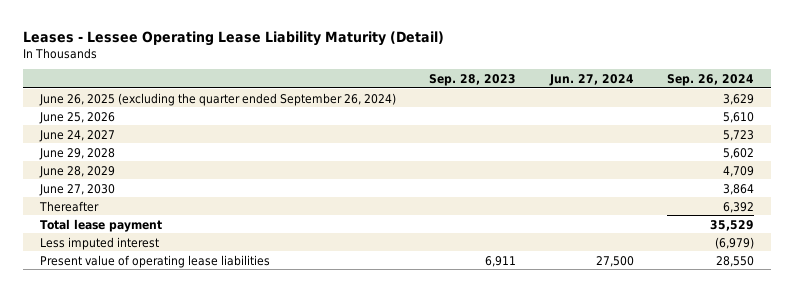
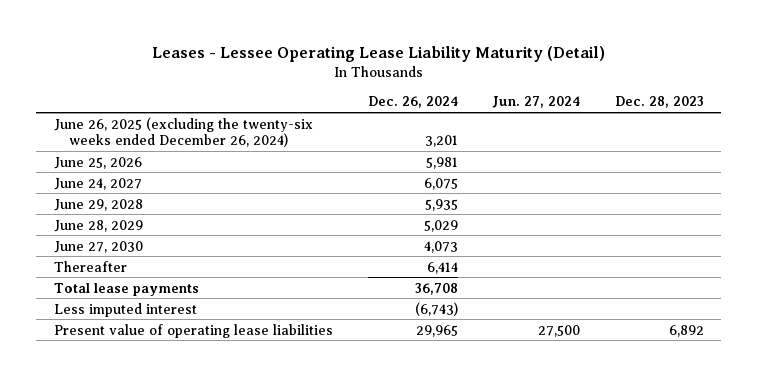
- | Sep. 28, 2023 | Jun. 27, 2024 | Sep. 26, 2024
+ | Dec. 26, 2024 | Jun. 27, 2024 | Dec. 28, 2023
- June 26, 2025 (excluding the quarter ended September 26, 2024) | | | 3,629
+ June 26, 2025 (excluding the twenty-six weeks ended December 26, 2024) | 3,201 | |
- Total lease payment | | | 35,529
+ Total lease payments | 36,708 | |

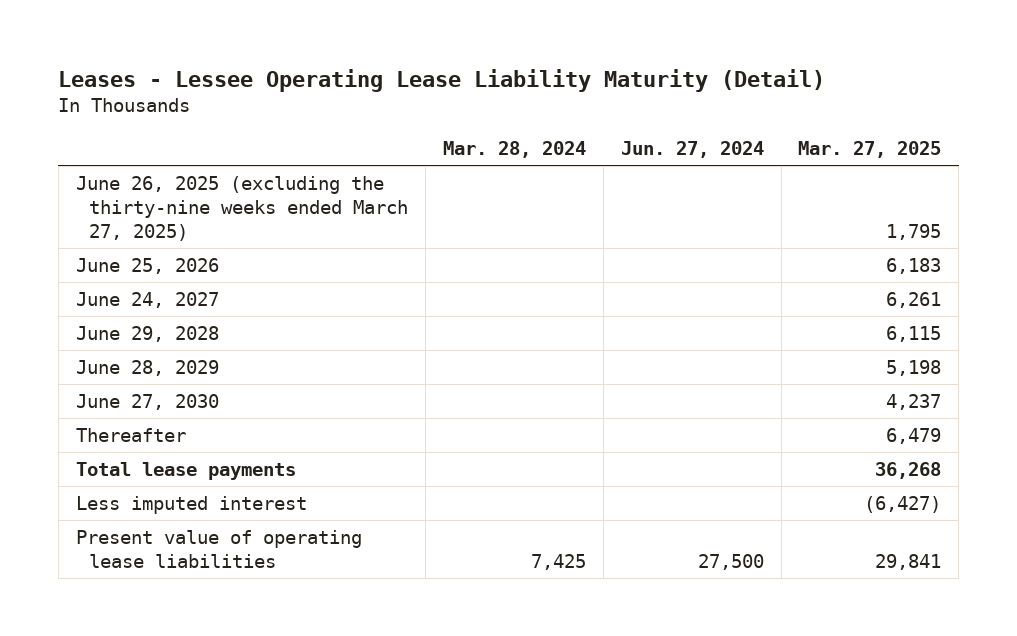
- | Dec. 26, 2024 | Jun. 27, 2024 | Dec. 28, 2023
+ | Mar. 28, 2024 | Jun. 27, 2024 | Mar. 27, 2025
- June 26, 2025 (excluding the twenty-six weeks ended December 26, 2024) | 3,201 | |
+ June 26, 2025 (excluding the thirty-nine weeks ended March 27, 2025) | | | 1,795

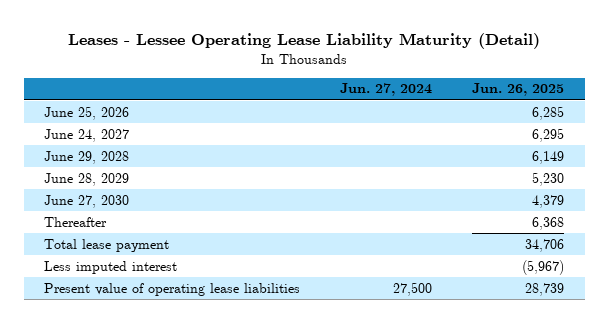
- | Mar. 28, 2024 | Jun. 27, 2024 | Mar. 27, 2025
+ | Jun. 27, 2024 | Jun. 26, 2025
- June 26, 2025 (excluding the thirty-nine weeks ended March 27, 2025) | | | 1,795
- Total lease payments | | | 36,268
+ Total lease payment | | 34,706

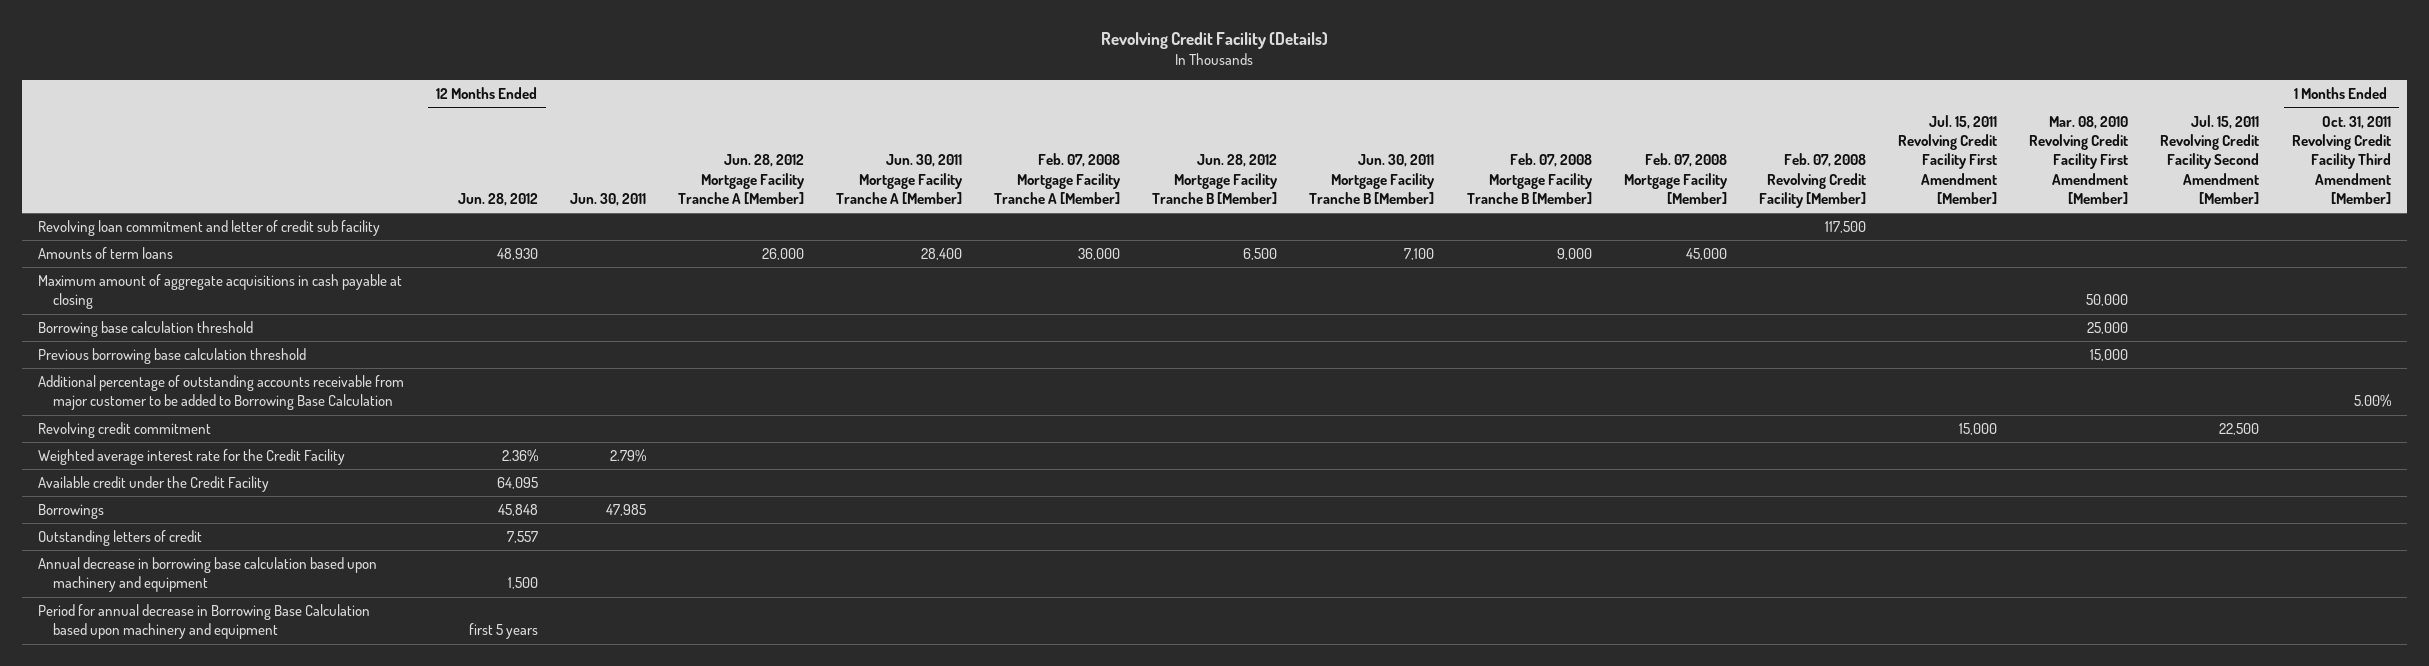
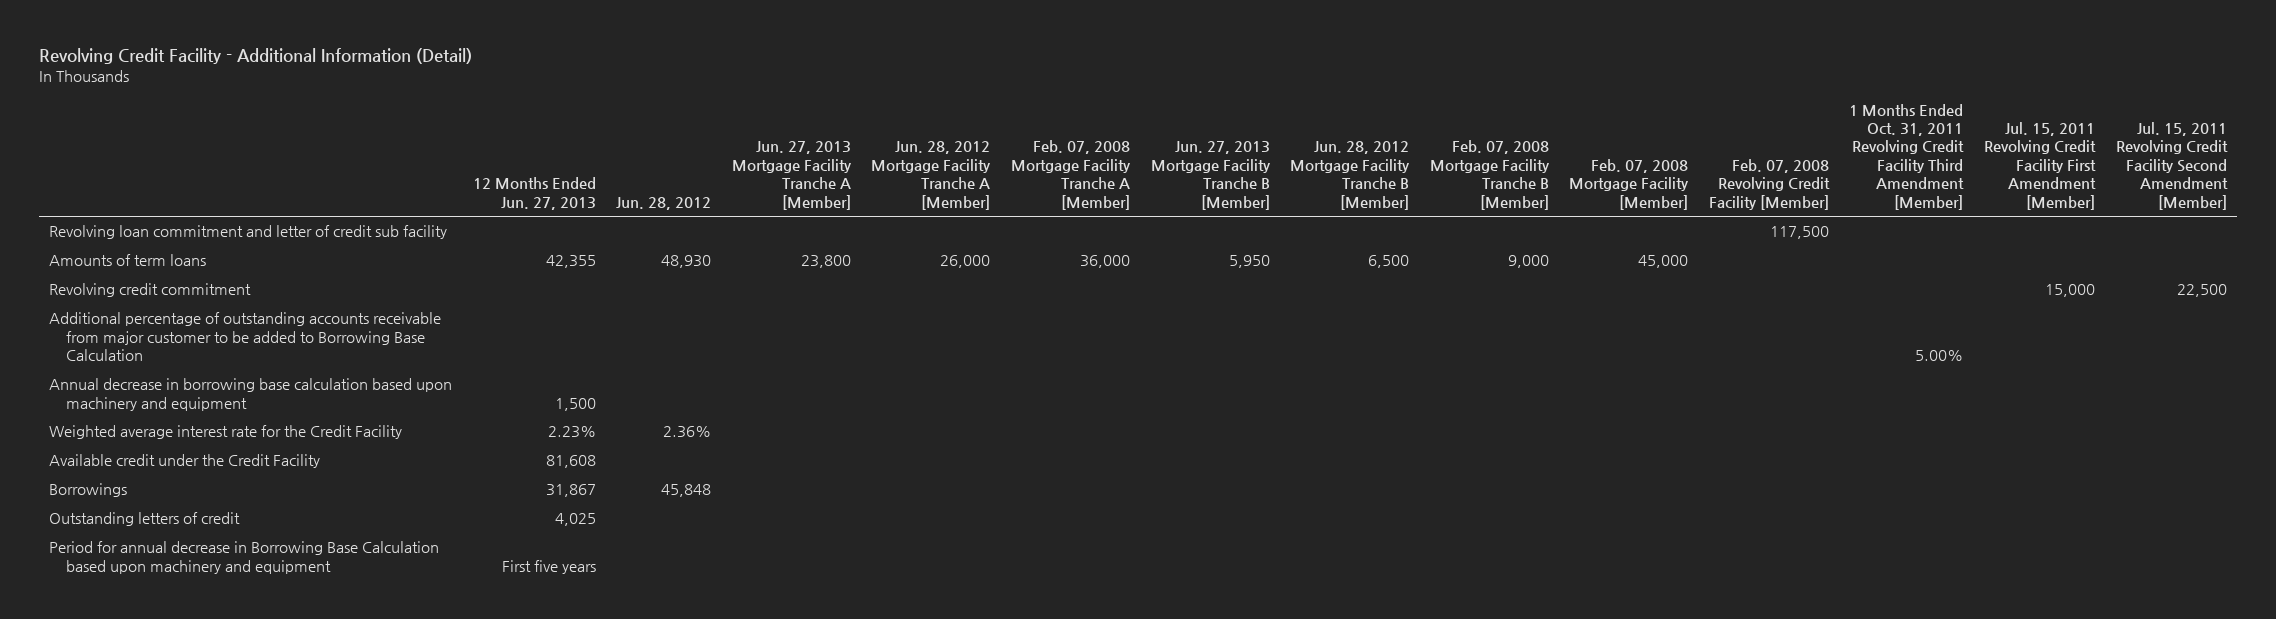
- Revolving Credit Facility (Details)
+ Revolving Credit Facility - Additional Information (Detail)
- | 12 Months Ended Jun. 28, 2012 | Jun. 30, 2011 | Jun. 28, 2012 Mortgage Facility Tranche A [Member] | Jun. 30, 2011 Mortgage Facility Tranche A [Member] | Feb. 07, 2008 Mortgage Facility Tranche A [Member] | Jun. 28, 2012 Mortgage Facility Tranche B [Member] | Jun. 30, 2011 Mortgage Facility Tranche B [Member] | Feb. 07, 2008 Mortgage Facility Tranche B [Member] | Feb. 07, 2008 Mortgage Facility [Member] | Feb. 07, 2008 Revolving Credit Facility [Member] | Jul. 15, 2011 Revolving Credit Facility First Amendment [Member] | Mar. 08, 2010 Revolving Credit Facility First Amendment [Member] | Jul. 15, 2011 Revolving Credit Facility Second Amendment [Member] | 1 Months Ended Oct. 31, 2011 Revolving Credit Facility Third Amendment [Member]
+ | 12 Months Ended Jun. 27, 2013 | Jun. 28, 2012 | Jun. 27, 2013 Mortgage Facility Tranche A [Member] | Jun. 28, 2012 Mortgage Facility Tranche A [Member] | Feb. 07, 2008 Mortgage Facility Tranche A [Member] | Jun. 27, 2013 Mortgage Facility Tranche B [Member] | Jun. 28, 2012 Mortgage Facility Tranche B [Member] | Feb. 07, 2008 Mortgage Facility Tranche B [Member] | Feb. 07, 2008 Mortgage Facility [Member] | Feb. 07, 2008 Revolving Credit Facility [Member] | 1 Months Ended Oct. 31, 2011 Revolving Credit Facility Third Amendment [Member] | Jul. 15, 2011 Revolving Credit Facility First Amendment [Member] | Jul. 15, 2011 Revolving Credit Facility Second Amendment [Member]
- Maximum amount of aggregate acquisitions in cash payable at closing | | | | | | | | | | | | 50,000 | |
- Borrowing base calculation threshold | | | | | | | | | | | | 25,000 | |
- Previous borrowing base calculation threshold | | | | | | | | | | | | 15,000 | |
moved down: Additional percentage of outstanding accounts receivable from major customer to be added to Borrowing Base Calculation | | | | | | | | | | | 5.00% | |
moved up: Annual decrease in borrowing base calculation based upon machinery and equipment | 1,500 | | | | | | | | | | | |

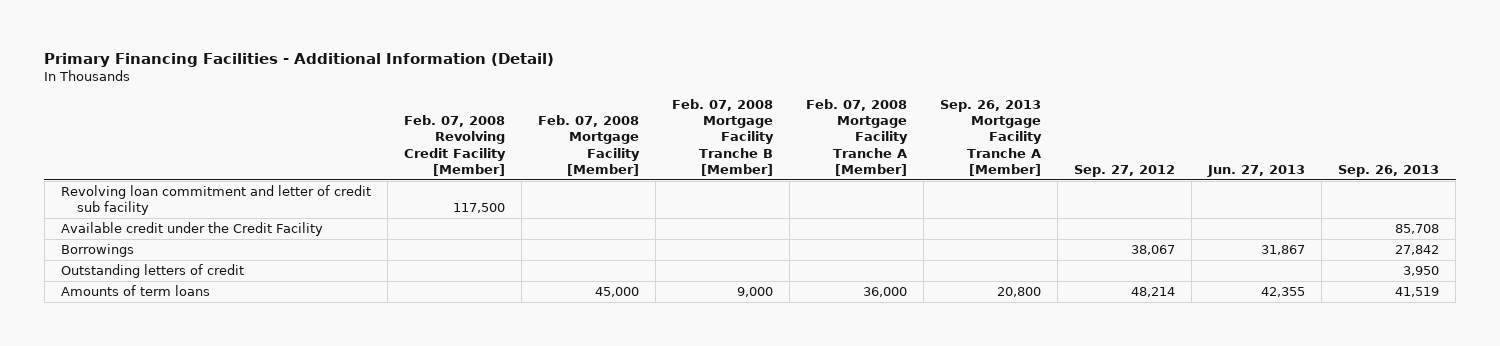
- Revolving Credit Facility - Additional Information (Detail)
+ Primary Financing Facilities - Additional Information (Detail)
- | 12 Months Ended Jun. 27, 2013 | Jun. 28, 2012 | Jun. 27, 2013 Mortgage Facility Tranche A [Member] | Jun. 28, 2012 Mortgage Facility Tranche A [Member] | Feb. 07, 2008 Mortgage Facility Tranche A [Member] | Jun. 27, 2013 Mortgage Facility Tranche B [Member] | Jun. 28, 2012 Mortgage Facility Tranche B [Member] | Feb. 07, 2008 Mortgage Facility Tranche B [Member] | Feb. 07, 2008 Mortgage Facility [Member] | Feb. 07, 2008 Revolving Credit Facility [Member] | 1 Months Ended Oct. 31, 2011 Revolving Credit Facility Third Amendment [Member] | Jul. 15, 2011 Revolving Credit Facility First Amendment [Member] | Jul. 15, 2011 Revolving Credit Facility Second Amendment [Member]
+ | Feb. 07, 2008 Revolving Credit Facility [Member] | Feb. 07, 2008 Mortgage Facility [Member] | Feb. 07, 2008 Mortgage Facility Tranche B [Member] | Feb. 07, 2008 Mortgage Facility Tranche A [Member] | Sep. 26, 2013 Mortgage Facility Tranche A [Member] | Sep. 27, 2012 | Jun. 27, 2013 | Sep. 26, 2013
- Revolving credit commitment | | | | | | | | | | | | 15,000 | 22,500
- Additional percentage of outstanding accounts receivable from major customer to be added to Borrowing Base Calculation | | | | | | | | | | | 5.00% | |
- Annual decrease in borrowing base calculation based upon machinery and equipment | 1,500 | | | | | | | | | | | |
- Weighted average interest rate for the Credit Facility | 2.23% | 2.36% | | | | | | | | | | |
- Period for annual decrease in Borrowing Base Calculation based upon machinery and equipment | First five years | | | | | | | | | | | |
moved down: Amounts of term loans | | 45,000 | 9,000 | 36,000 | 20,800 | 48,214 | 42,355 | 41,519

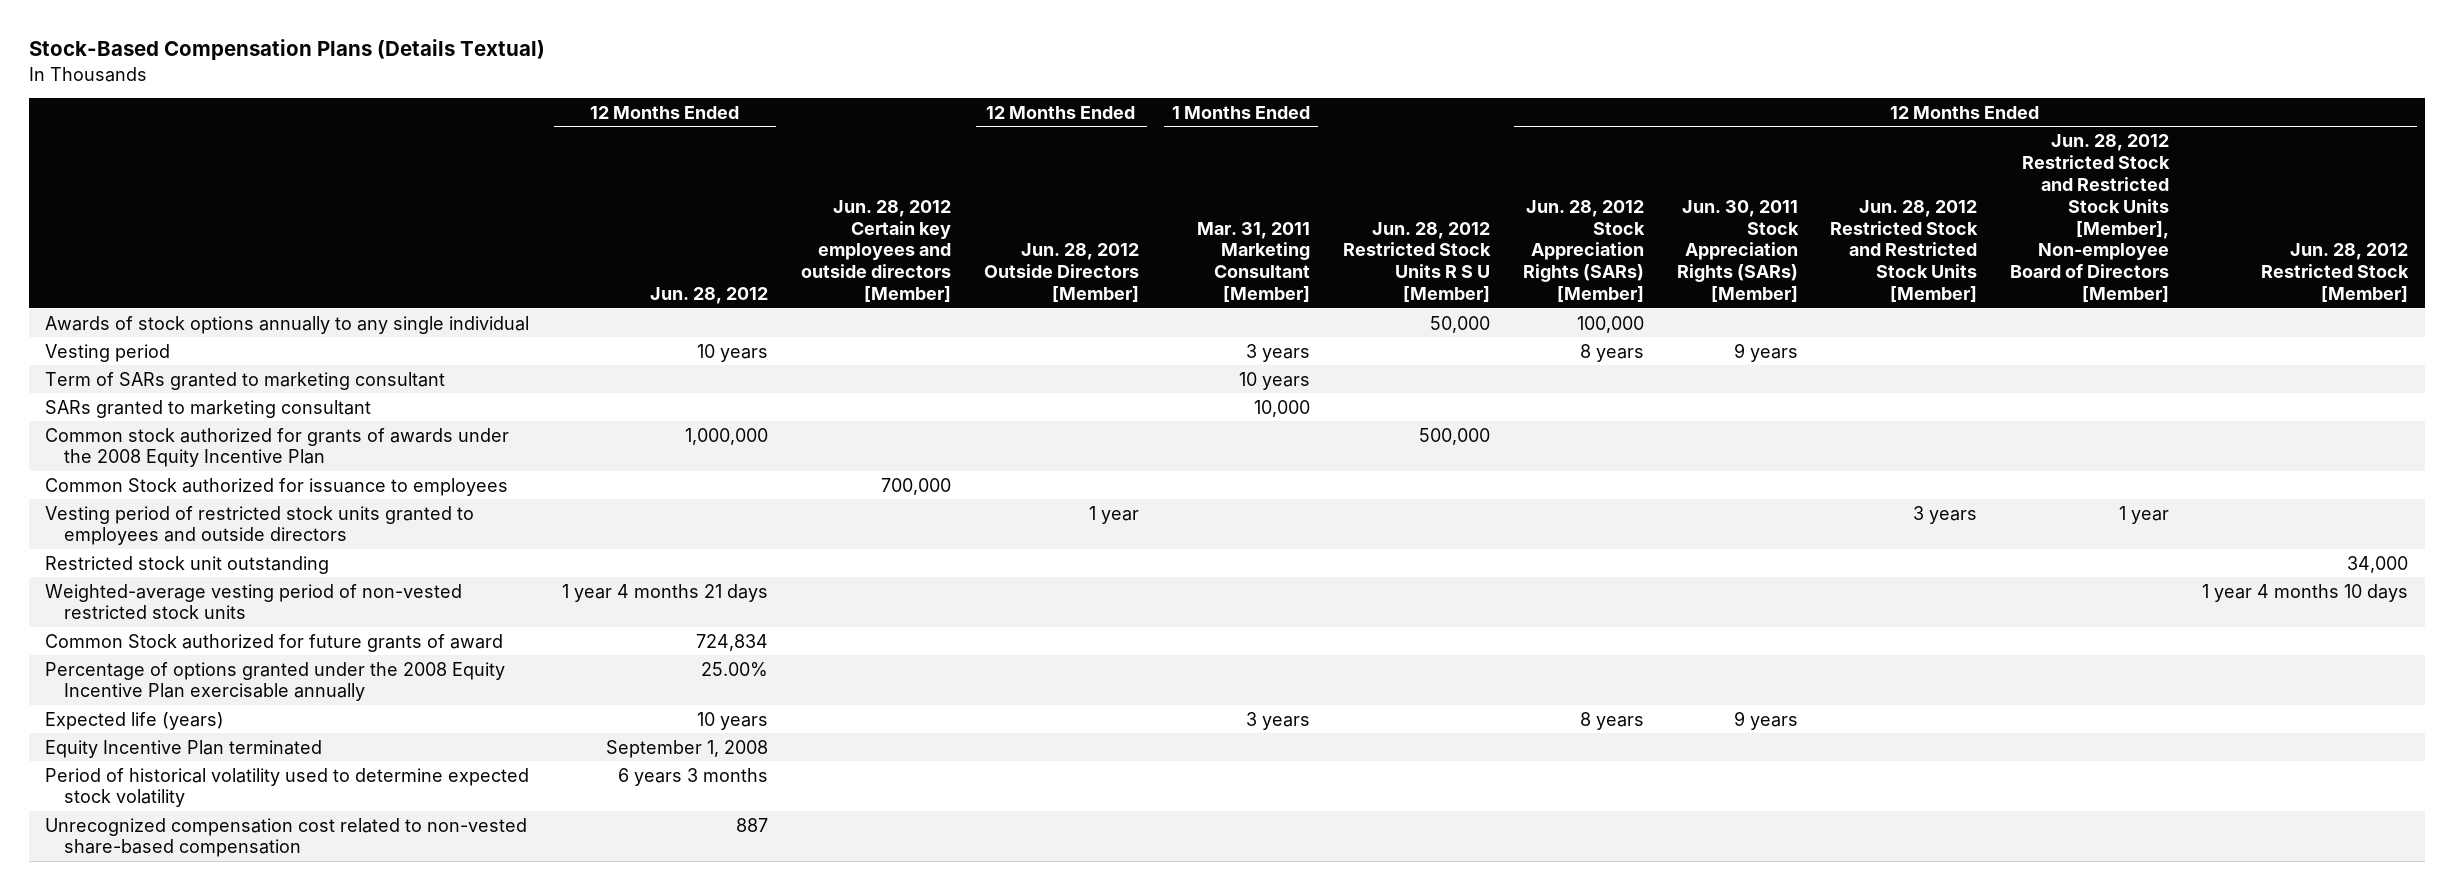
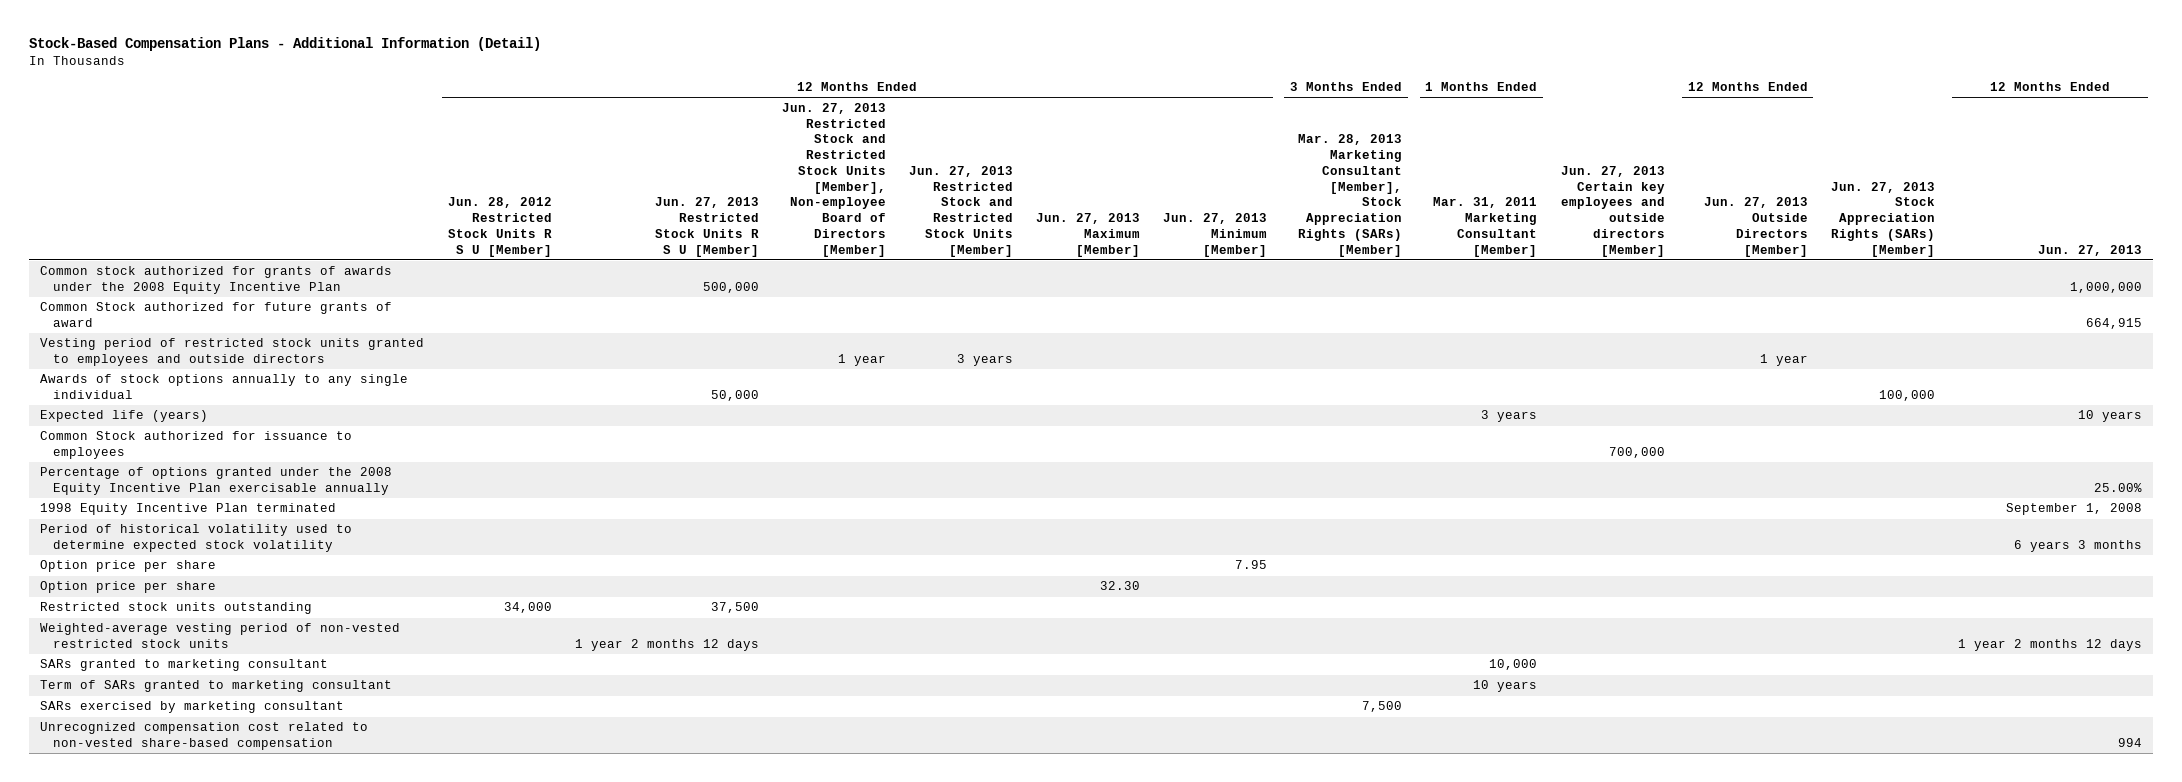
- Stock-Based Compensation Plans (Details Textual)
+ Stock-Based Compensation Plans - Additional Information (Detail)
- | 12 Months Ended Jun. 28, 2012 | Jun. 28, 2012 Certain key employees and outside directors [Member] | 12 Months Ended Jun. 28, 2012 Outside Directors [Member] | 1 Months Ended Mar. 31, 2011 Marketing Consultant [Member] | Jun. 28, 2012 Restricted Stock Units R S U [Member] | 12 Months Ended Jun. 28, 2012 Stock Appreciation Rights (SARs) [Member] | 12 Months Ended Jun. 30, 2011 Stock Appreciation Rights (SARs) [Member] | 12 Months Ended Jun. 28, 2012 Restricted Stock and Restricted Stock Units [Member] | 12 Months Ended Jun. 28, 2012 Restricted Stock and Restricted Stock Units [Member], Non-employee Board of Directors [Member] | 12 Months Ended Jun. 28, 2012 Restricted Stock [Member]
+ | 12 Months Ended Jun. 28, 2012 Restricted Stock Units R S U [Member] | 12 Months Ended Jun. 27, 2013 Restricted Stock Units R S U [Member] | 12 Months Ended Jun. 27, 2013 Restricted Stock and Restricted Stock Units [Member], Non-employee Board of Directors [Member] | 12 Months Ended Jun. 27, 2013 Restricted Stock and Restricted Stock Units [Member] | 12 Months Ended Jun. 27, 2013 Maximum [Member] | 12 Months Ended Jun. 27, 2013 Minimum [Member] | 3 Months Ended Mar. 28, 2013 Marketing Consultant [Member], Stock Appreciation Rights (SARs) [Member] | 1 Months Ended Mar. 31, 2011 Marketing Consultant [Member] | Jun. 27, 2013 Certain key employees and outside directors [Member] | 12 Months Ended Jun. 27, 2013 Outside Directors [Member] | Jun. 27, 2013 Stock Appreciation Rights (SARs) [Member] | 12 Months Ended Jun. 27, 2013
- Vesting period | 10 years | | | 3 years | | 8 years | 9 years | | |
- Restricted stock unit outstanding | | | | | | | | | | 34,000
moved down: Vesting period of restricted stock units granted to employees and outside directors | | | 1 year | 3 years | | | | | | 1 year | |
moved down: Awards of stock options annually to any single individual | | 50,000 | | | | | | | | | 100,000 |
- Equity Incentive Plan terminated | September 1, 2008 | | | | | | | | |
moved down: Common Stock authorized for issuance to employees | | | | | | | | | 700,000 | | |
moved down: Percentage of options granted under the 2008 Equity Incentive Plan exercisable annually | | | | | | | | | | | | 25.00%
+ 1998 Equity Incentive Plan terminated | | | | | | | | | | | | September 1, 2008
+ Option price per share | | | | | | 7.95 | | | | | |
+ Option price per share | | | | | 32.30 | | | | | | |
+ Restricted stock units outstanding | 34,000 | 37,500 | | | | | | | | | |
moved down: Weighted-average vesting period of non-vested restricted stock units | | 1 year 2 months 12 days | | | | | | | | | | 1 year 2 months 12 days
moved down: SARs granted to marketing consultant | | | | | | | | 10,000 | | | |
moved down: Term of SARs granted to marketing consultant | | | | | | | | 10 years | | | |
+ SARs exercised by marketing consultant | | | | | | | 7,500 | | | | |

